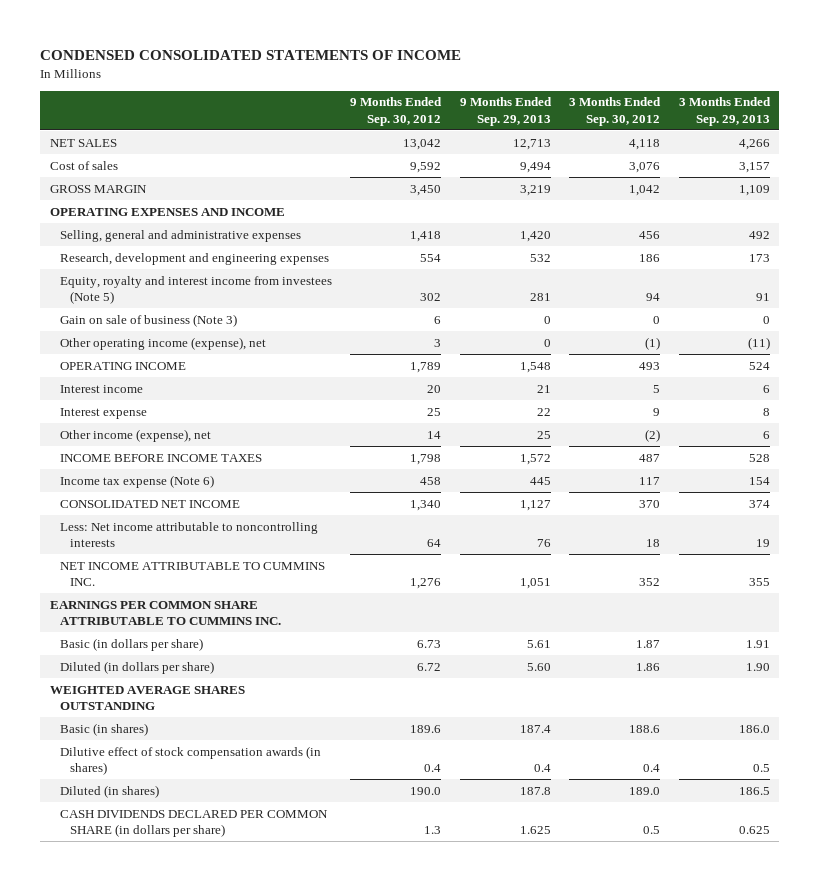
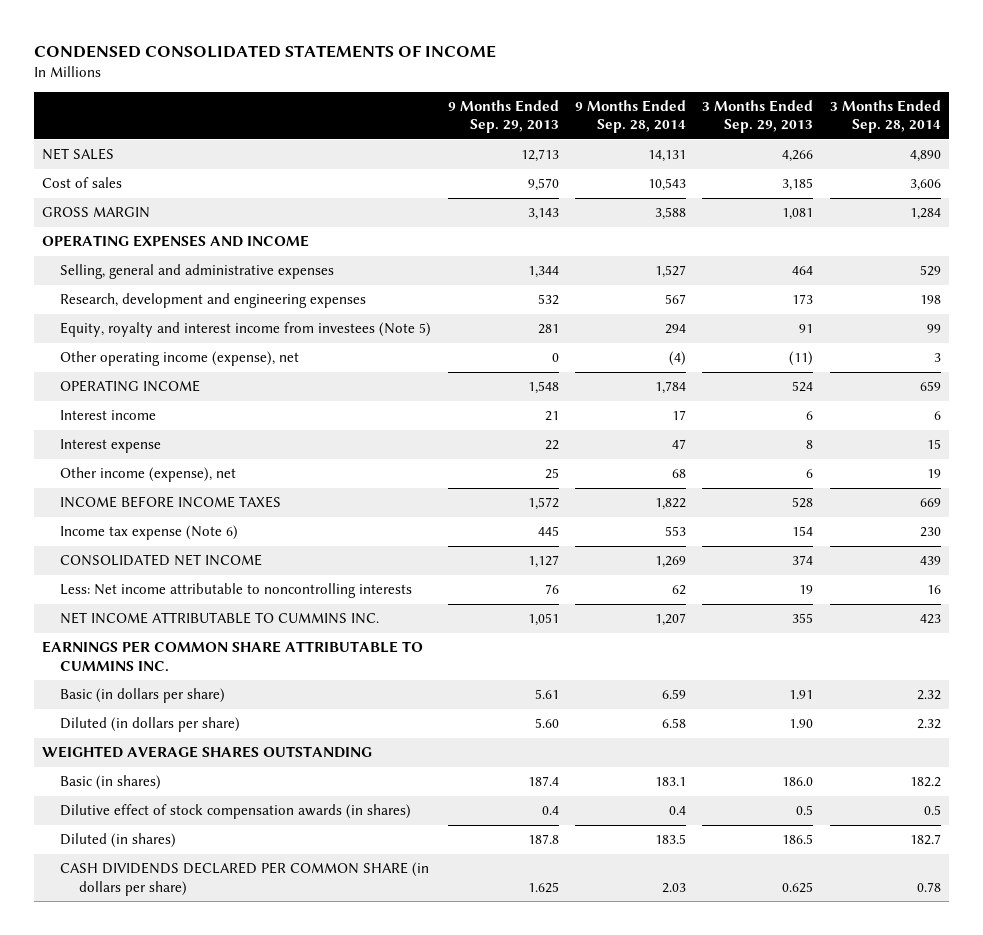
- | 9 Months Ended Sep. 30, 2012 | 9 Months Ended Sep. 29, 2013 | 3 Months Ended Sep. 30, 2012 | 3 Months Ended Sep. 29, 2013
+ | 9 Months Ended Sep. 29, 2013 | 9 Months Ended Sep. 28, 2014 | 3 Months Ended Sep. 29, 2013 | 3 Months Ended Sep. 28, 2014
- Cost of sales | 9,592 | 9,494 | 3,076 | 3,157
- GROSS MARGIN | 3,450 | 3,219 | 1,042 | 1,109
+ Cost of sales | 9,570 | 10,543 | 3,185 | 3,606
+ GROSS MARGIN | 3,143 | 3,588 | 1,081 | 1,284
- Selling, general and administrative expenses | 1,418 | 1,420 | 456 | 492
+ Selling, general and administrative expenses | 1,344 | 1,527 | 464 | 529
- Gain on sale of business (Note 3) | 6 | 0 | 0 | 0

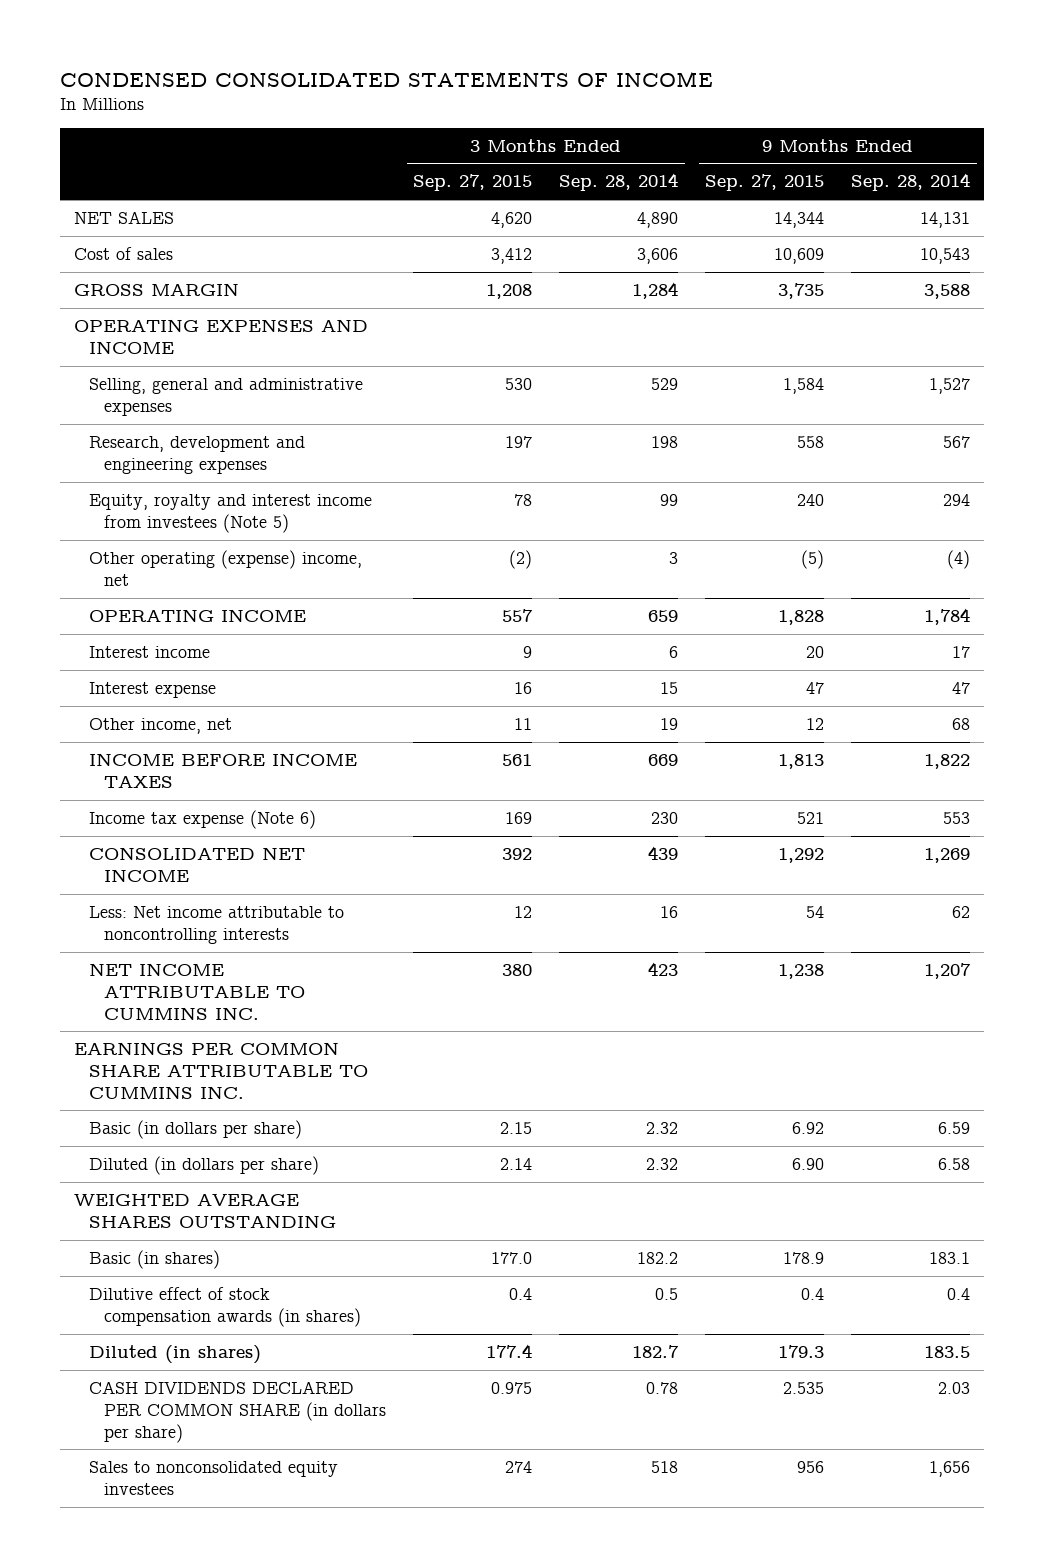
- | 9 Months Ended Sep. 29, 2013 | 9 Months Ended Sep. 28, 2014 | 3 Months Ended Sep. 29, 2013 | 3 Months Ended Sep. 28, 2014
+ | 3 Months Ended Sep. 27, 2015 | 3 Months Ended Sep. 28, 2014 | 9 Months Ended Sep. 27, 2015 | 9 Months Ended Sep. 28, 2014
- Other operating income (expense), net | 0 | (4) | (11) | 3
+ Other operating (expense) income, net | (2) | 3 | (5) | (4)
- Other income (expense), net | 25 | 68 | 6 | 19
+ Other income, net | 11 | 19 | 12 | 68
+ Sales to nonconsolidated equity investees | 274 | 518 | 956 | 1,656

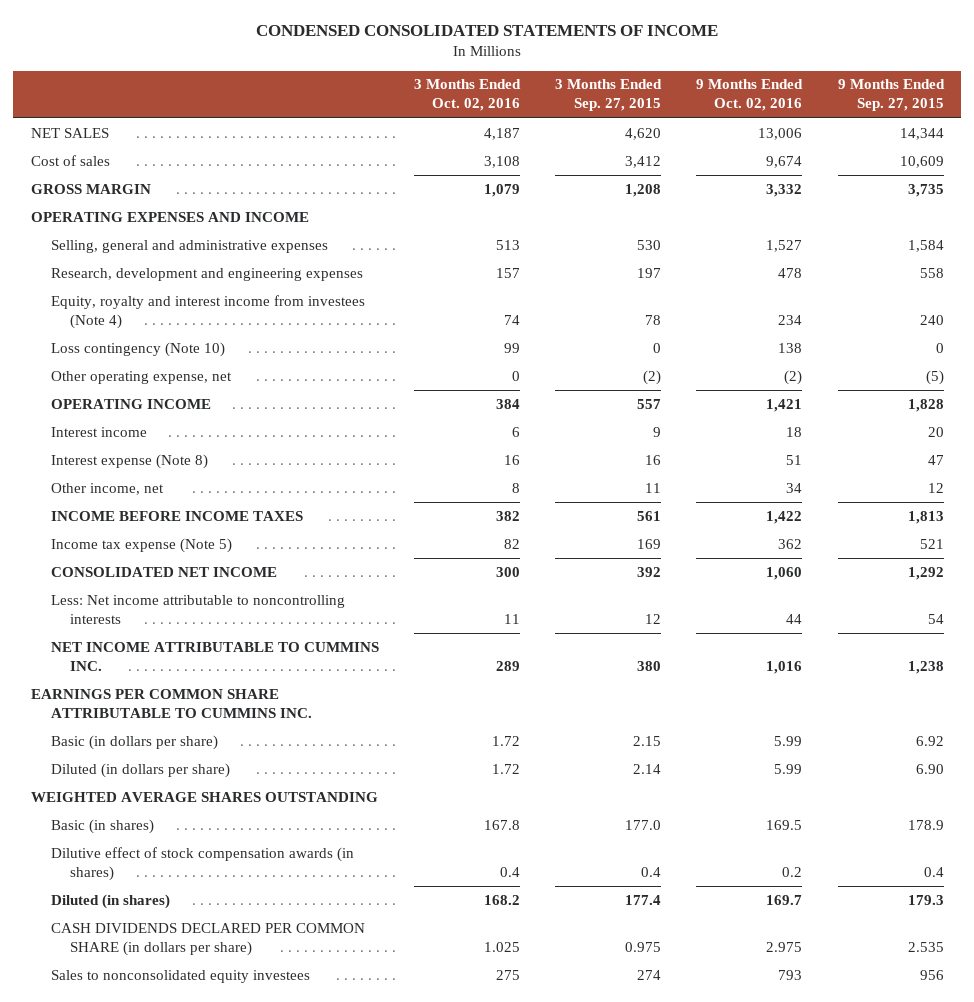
- | 3 Months Ended Sep. 27, 2015 | 3 Months Ended Sep. 28, 2014 | 9 Months Ended Sep. 27, 2015 | 9 Months Ended Sep. 28, 2014
+ | 3 Months Ended Oct. 02, 2016 | 3 Months Ended Sep. 27, 2015 | 9 Months Ended Oct. 02, 2016 | 9 Months Ended Sep. 27, 2015
- Equity, royalty and interest income from investees (Note 5) | 78 | 99 | 240 | 294
- Other operating (expense) income, net | (2) | 3 | (5) | (4)
+ Equity, royalty and interest income from investees (Note 4) | 74 | 78 | 234 | 240
+ Loss contingency (Note 10) | 99 | 0 | 138 | 0
+ Other operating expense, net | 0 | (2) | (2) | (5)
- Interest expense | 16 | 15 | 47 | 47
+ Interest expense (Note 8) | 16 | 16 | 51 | 47
- Income tax expense (Note 6) | 169 | 230 | 521 | 553
+ Income tax expense (Note 5) | 82 | 169 | 362 | 521

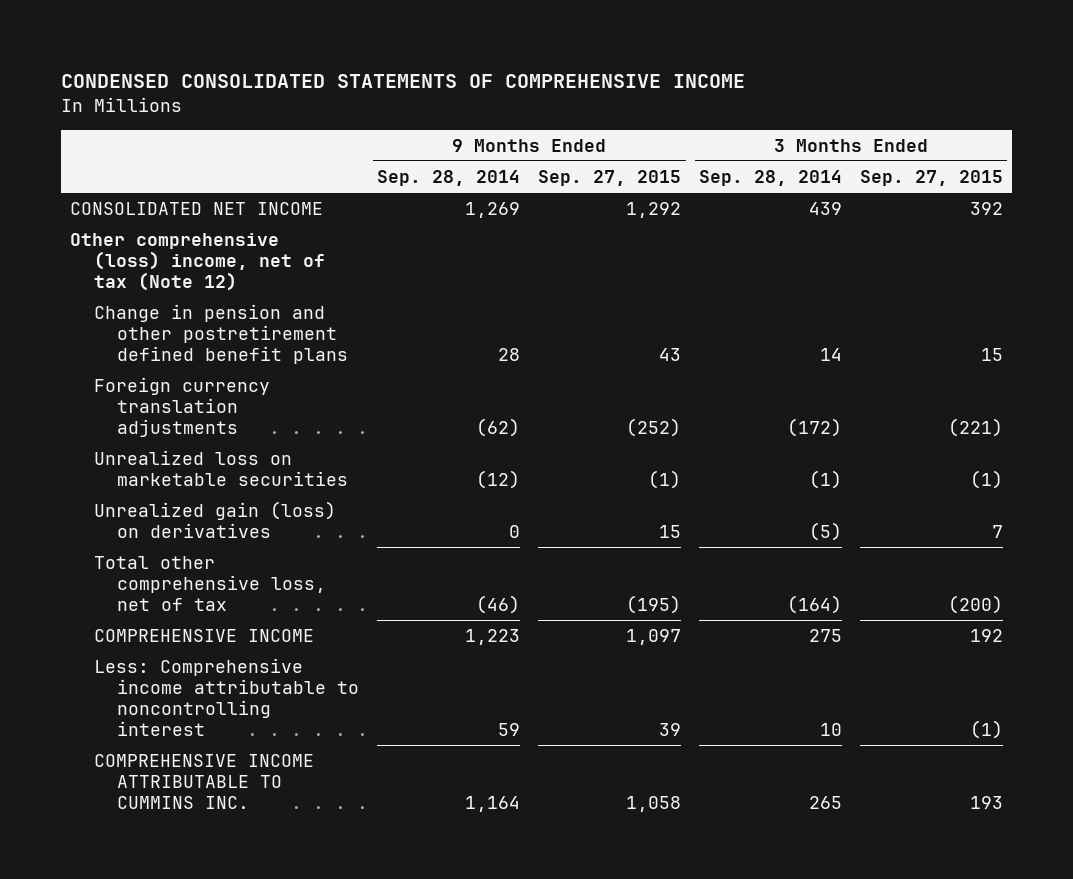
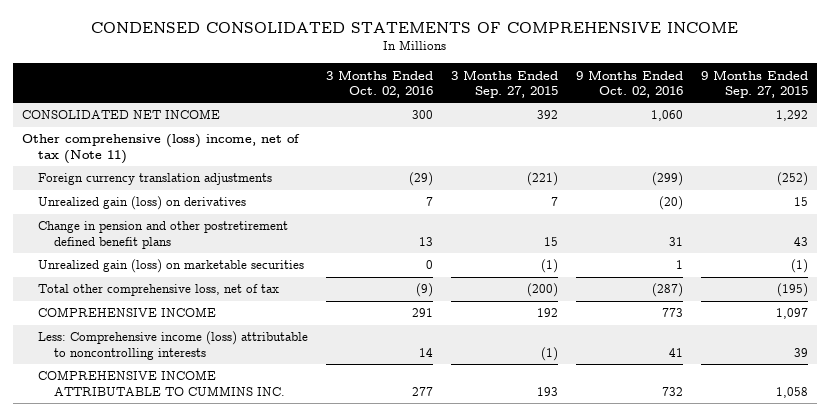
- | 9 Months Ended Sep. 28, 2014 | 9 Months Ended Sep. 27, 2015 | 3 Months Ended Sep. 28, 2014 | 3 Months Ended Sep. 27, 2015
+ | 3 Months Ended Oct. 02, 2016 | 3 Months Ended Sep. 27, 2015 | 9 Months Ended Oct. 02, 2016 | 9 Months Ended Sep. 27, 2015
- Other comprehensive (loss) income, net of tax (Note 12)
+ Other comprehensive (loss) income, net of tax (Note 11)
- Unrealized loss on marketable securities | (12) | (1) | (1) | (1)
moved down: Change in pension and other postretirement defined benefit plans | 13 | 15 | 31 | 43
+ Unrealized gain (loss) on marketable securities | 0 | (1) | 1 | (1)
- Less: Comprehensive income attributable to noncontrolling interest | 59 | 39 | 10 | (1)
+ Less: Comprehensive income (loss) attributable to noncontrolling interests | 14 | (1) | 41 | 39

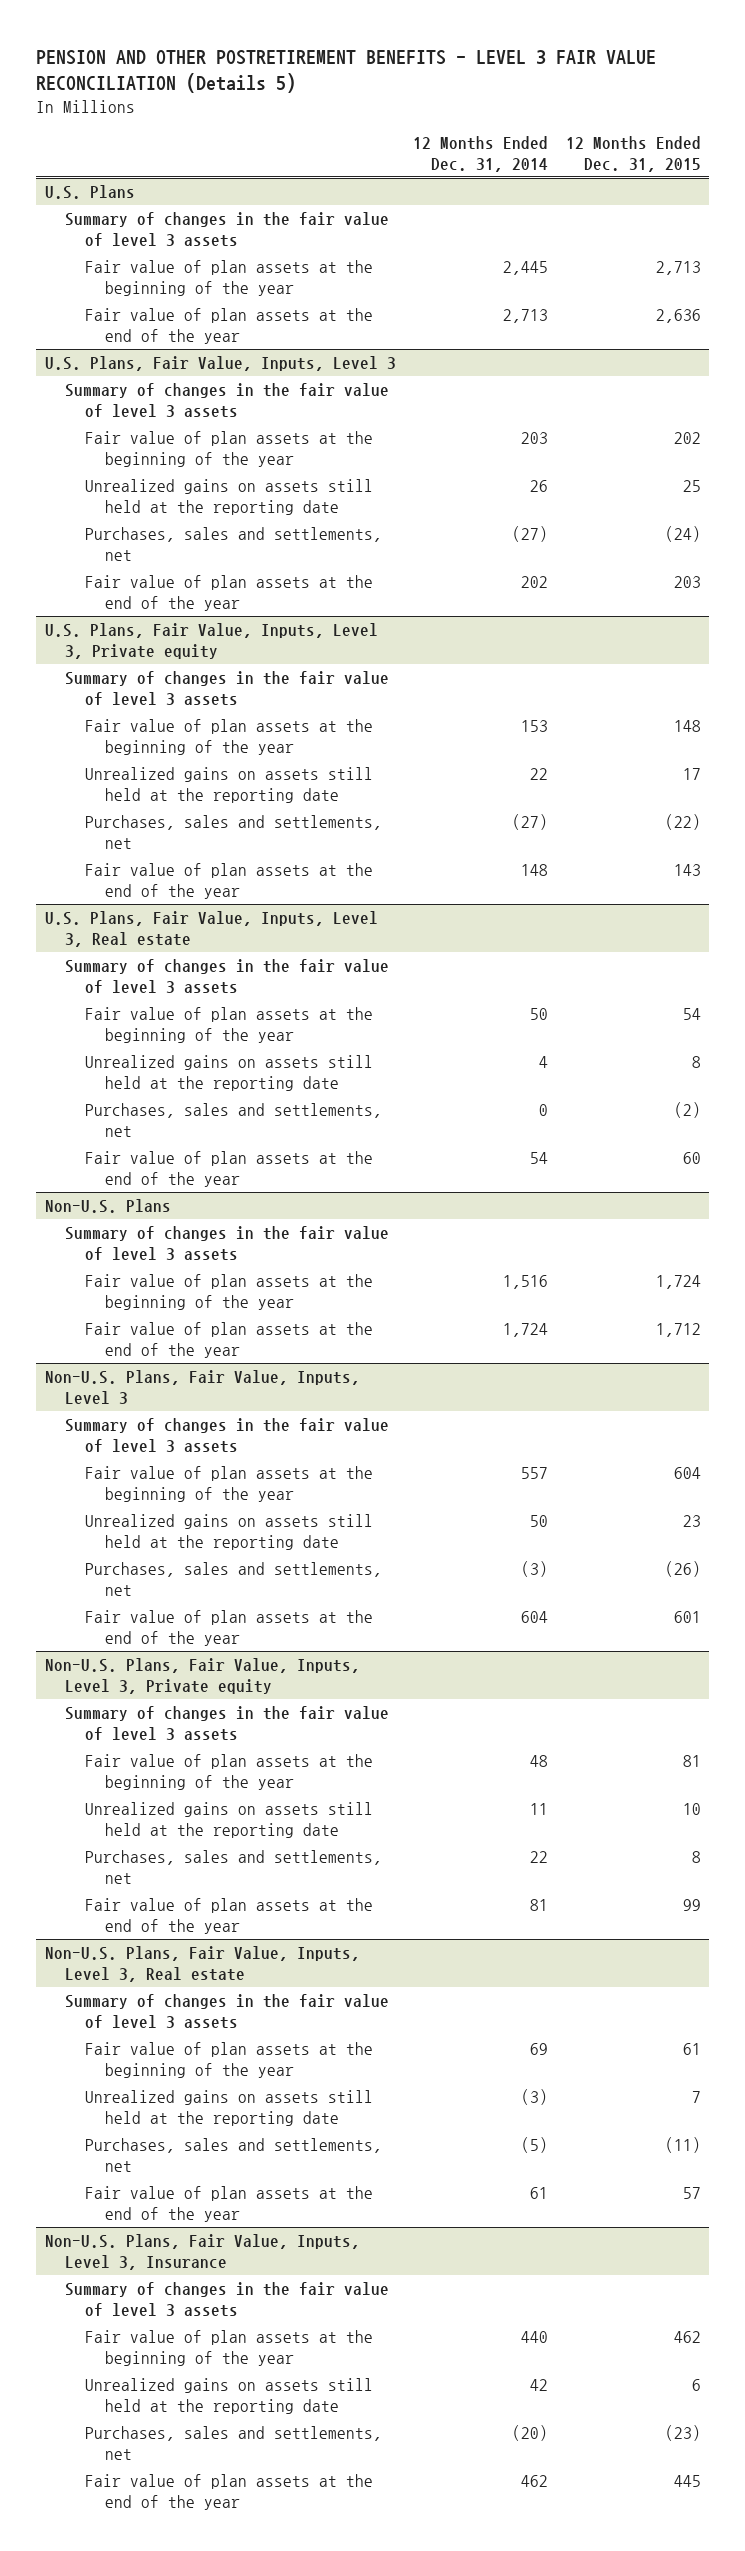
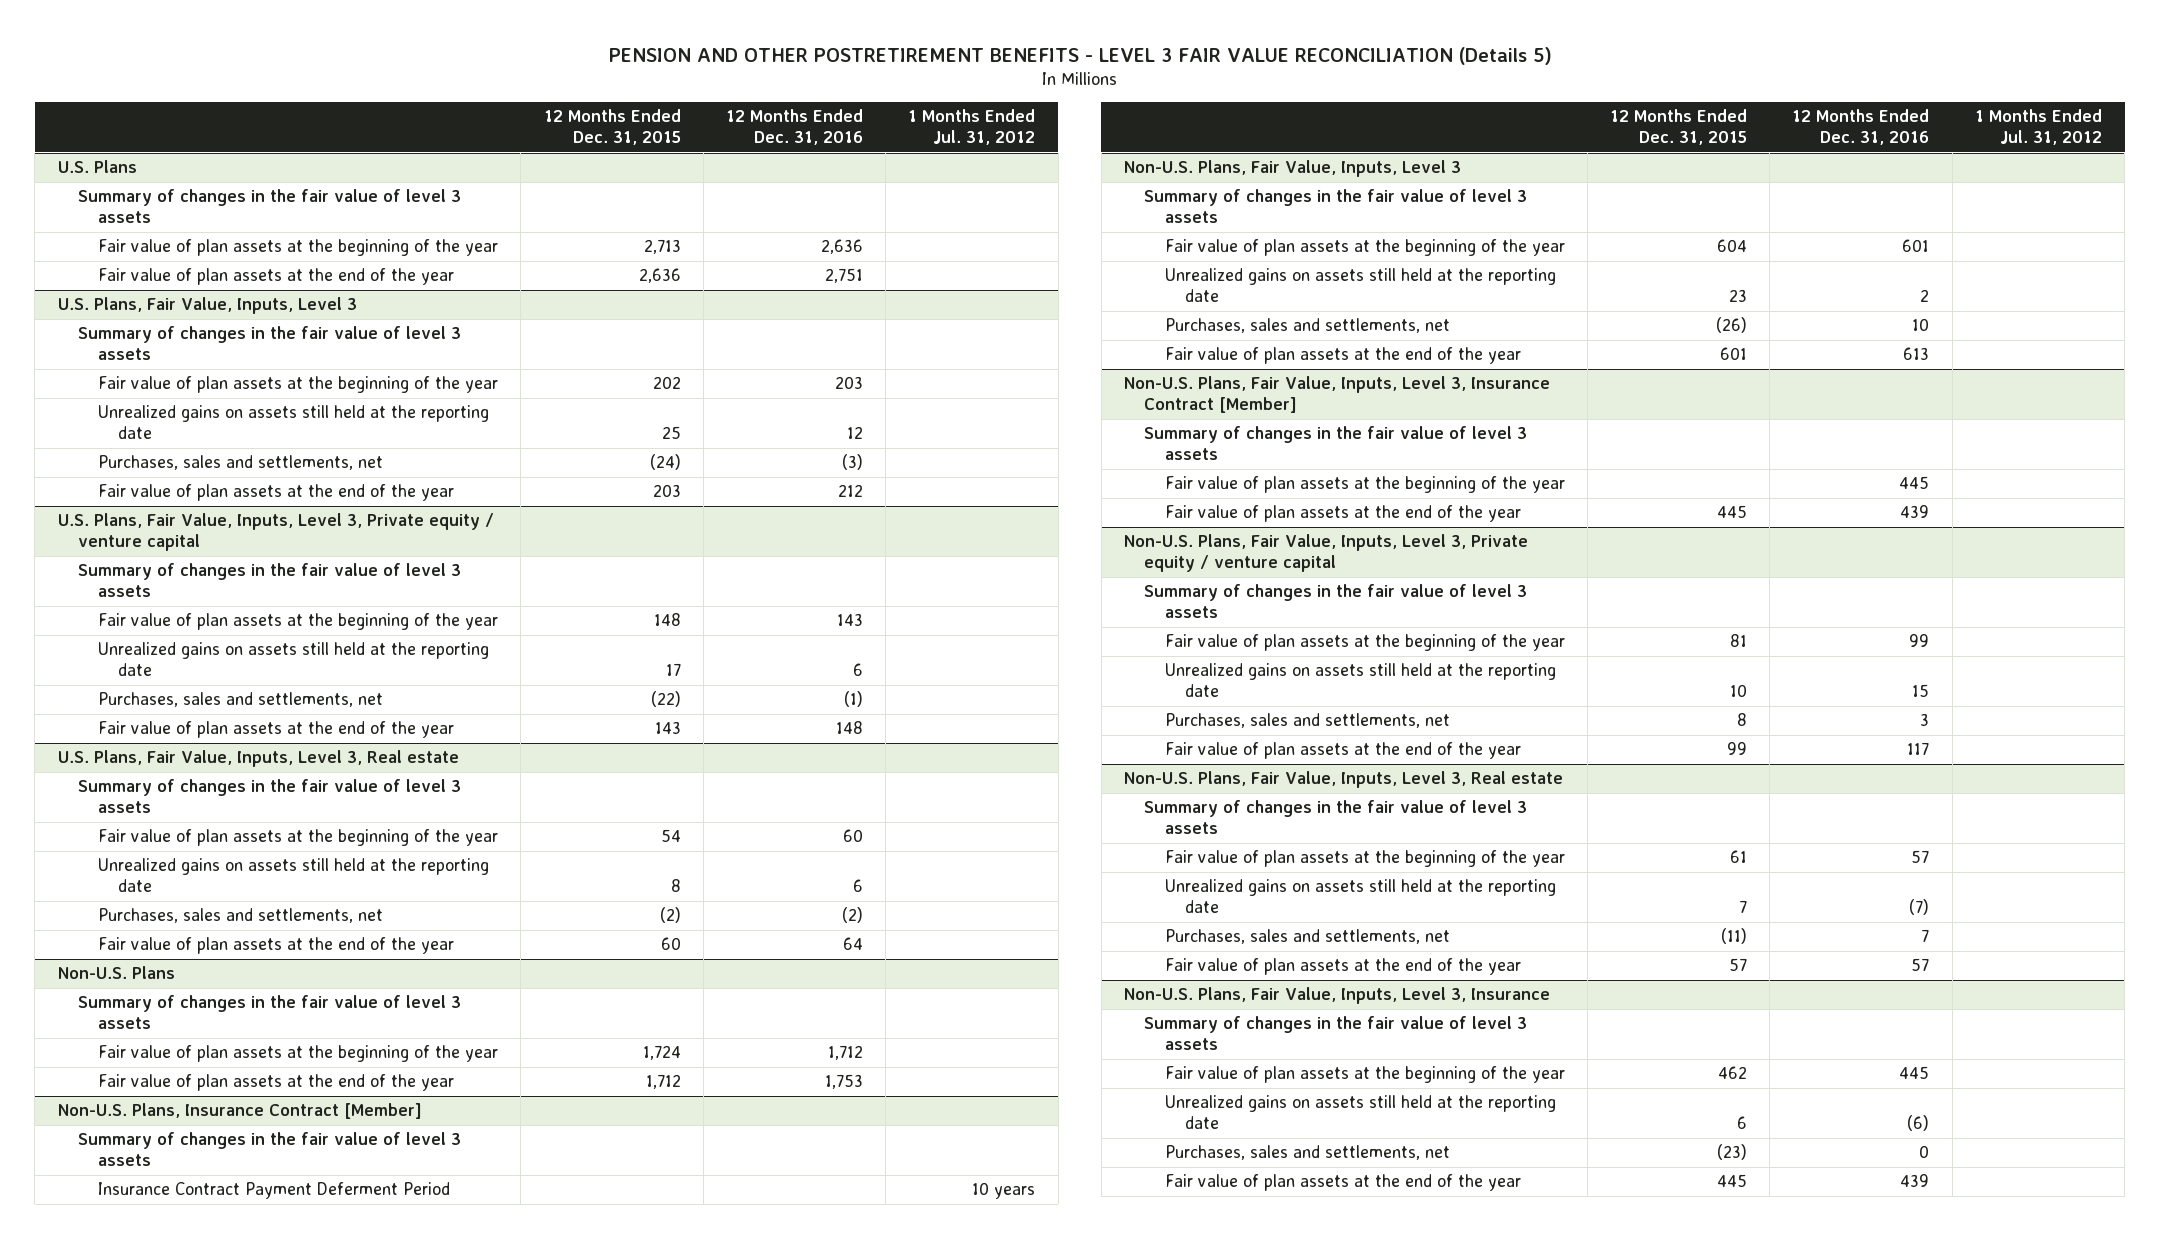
- | 12 Months Ended Dec. 31, 2014 | 12 Months Ended Dec. 31, 2015
+ | 12 Months Ended Dec. 31, 2015 | 12 Months Ended Dec. 31, 2016 | 1 Months Ended Jul. 31, 2012
- U.S. Plans, Fair Value, Inputs, Level 3, Private equity
+ U.S. Plans, Fair Value, Inputs, Level 3, Private equity / venture capital
+ Non-U.S. Plans, Insurance Contract [Member]
+ Summary of changes in the fair value of level 3 assets
+ Insurance Contract Payment Deferment Period | | | 10 years
- Non-U.S. Plans, Fair Value, Inputs, Level 3, Private equity
+ Non-U.S. Plans, Fair Value, Inputs, Level 3, Insurance Contract [Member]
+ Fair value of plan assets at the beginning of the year | | 445 |
+ Fair value of plan assets at the end of the year | 445 | 439 |
+ Non-U.S. Plans, Fair Value, Inputs, Level 3, Private equity / venture capital
+ Summary of changes in the fair value of level 3 assets

